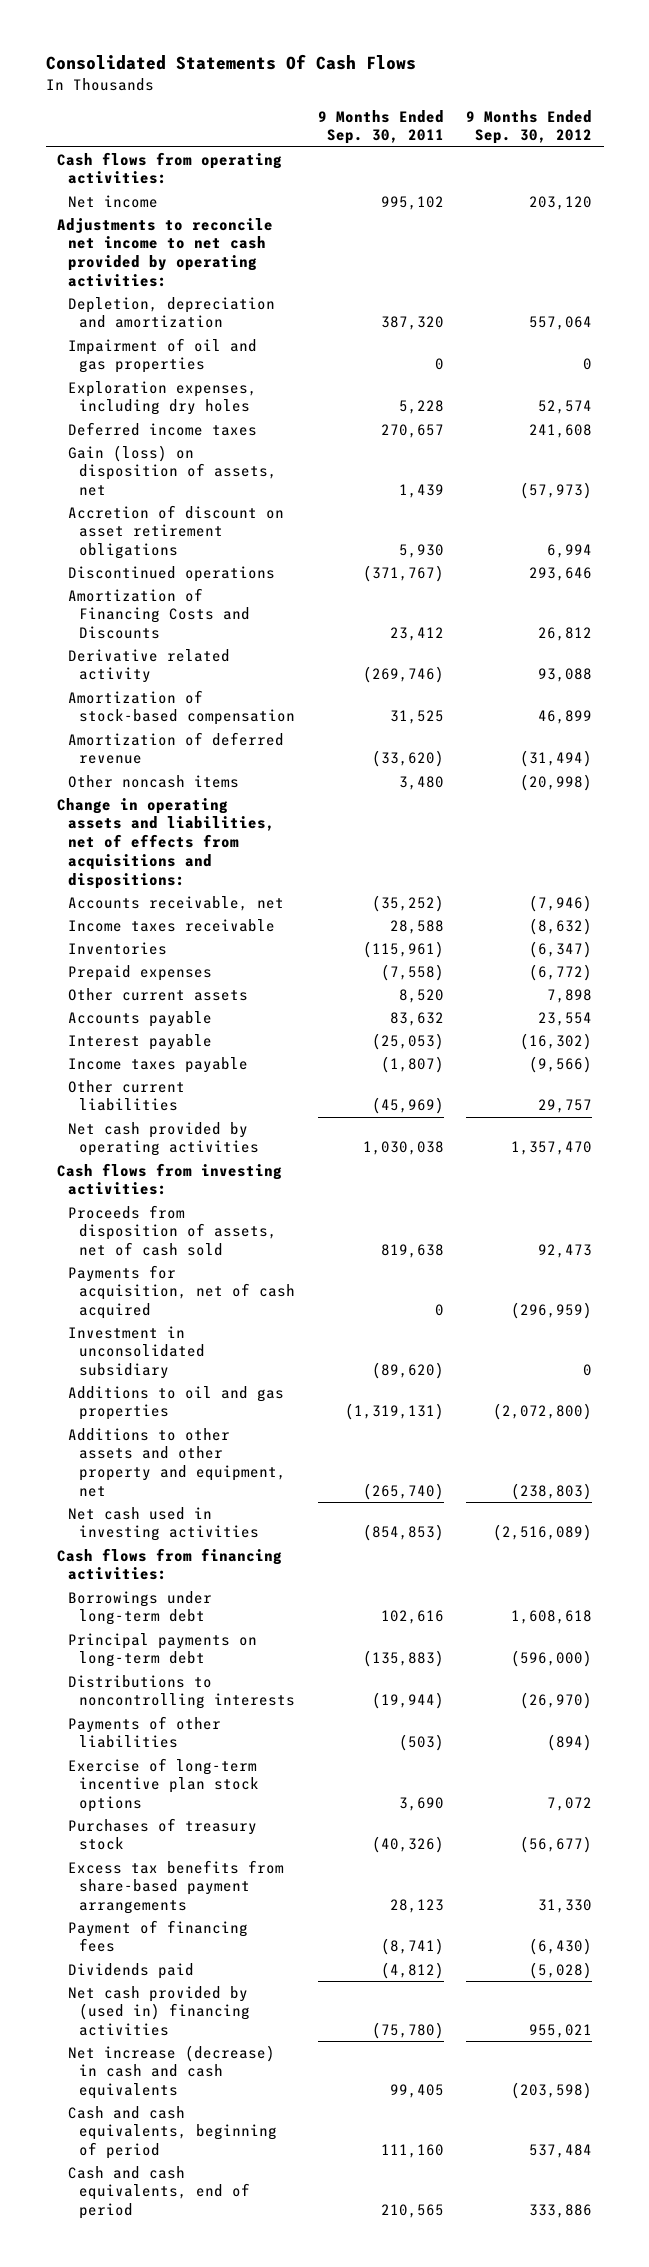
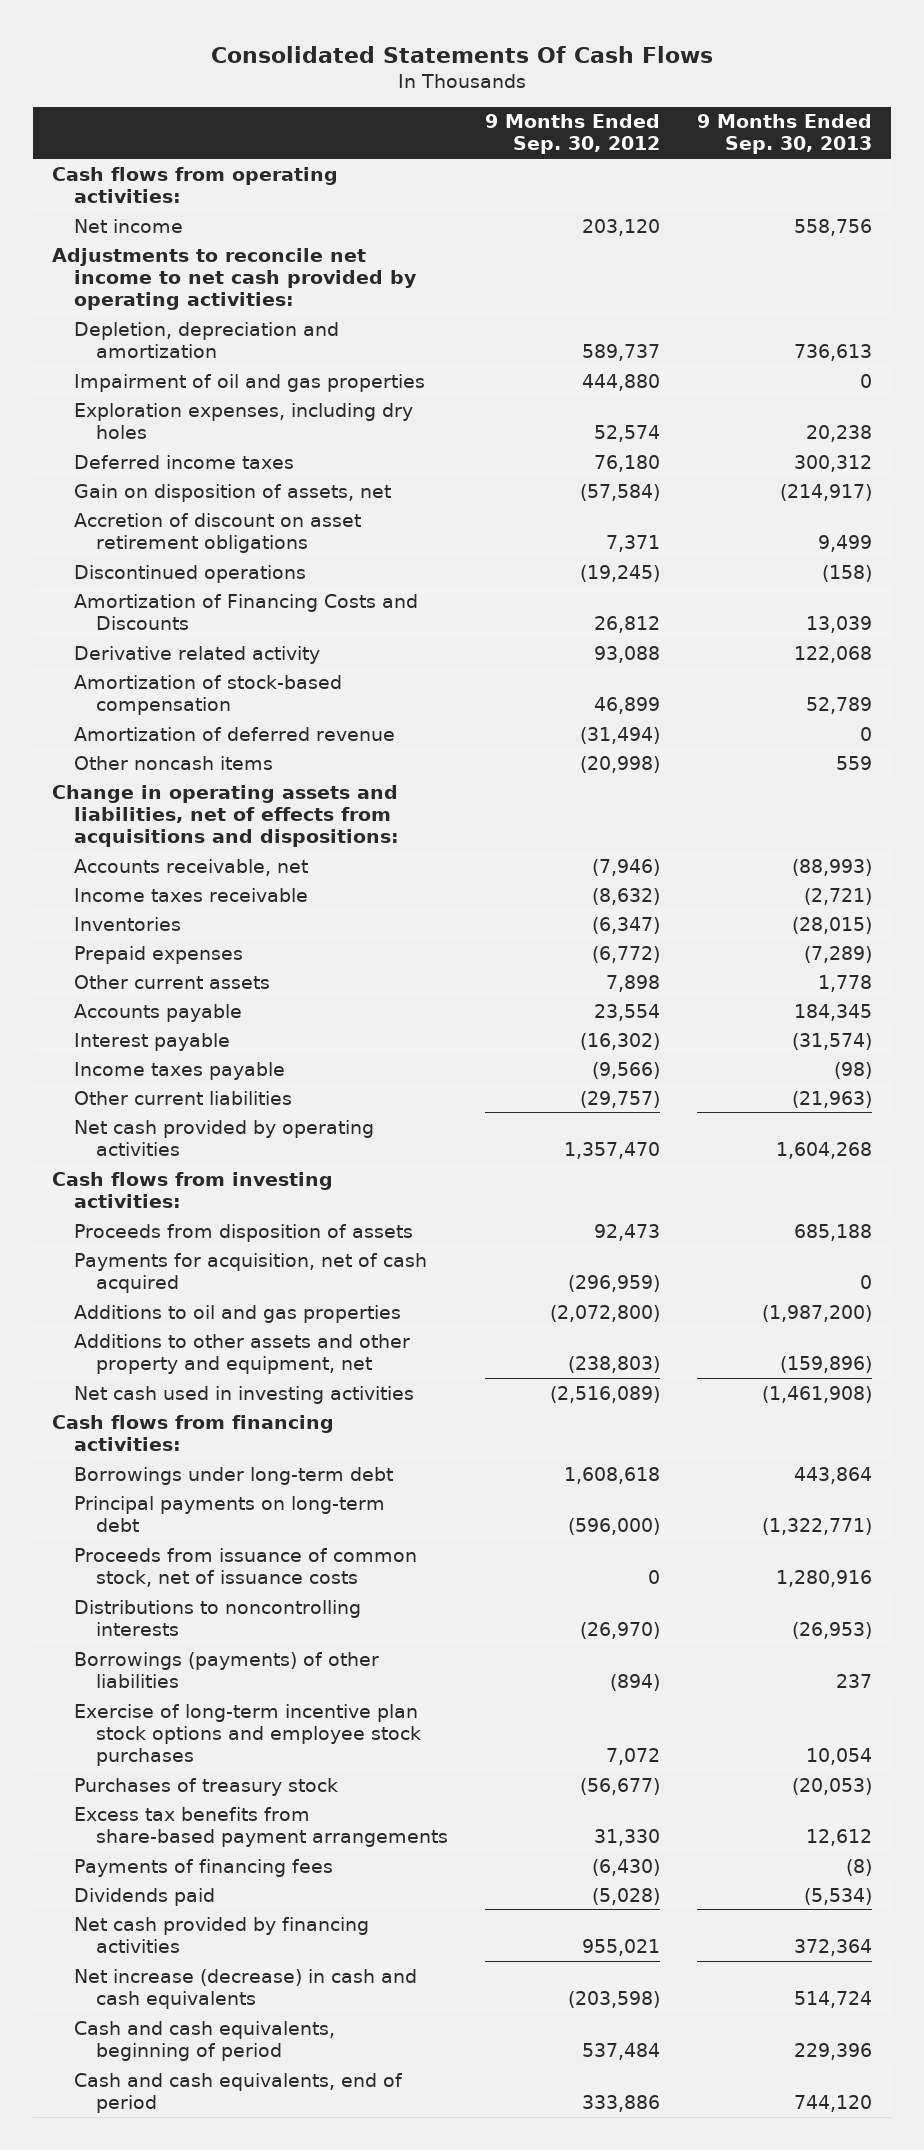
- | 9 Months Ended Sep. 30, 2011 | 9 Months Ended Sep. 30, 2012
+ | 9 Months Ended Sep. 30, 2012 | 9 Months Ended Sep. 30, 2013
- Depletion, depreciation and amortization | 387,320 | 557,064
- Impairment of oil and gas properties | 0 | 0
+ Depletion, depreciation and amortization | 589,737 | 736,613
+ Impairment of oil and gas properties | 444,880 | 0
- Deferred income taxes | 270,657 | 241,608
- Gain (loss) on disposition of assets, net | 1,439 | (57,973)
- Accretion of discount on asset retirement obligations | 5,930 | 6,994
- Discontinued operations | (371,767) | 293,646
+ Deferred income taxes | 76,180 | 300,312
+ Gain on disposition of assets, net | (57,584) | (214,917)
+ Accretion of discount on asset retirement obligations | 7,371 | 9,499
+ Discontinued operations | (19,245) | (158)
- Other current liabilities | (45,969) | 29,757
+ Other current liabilities | (29,757) | (21,963)
- Proceeds from disposition of assets, net of cash sold | 819,638 | 92,473
+ Proceeds from disposition of assets | 92,473 | 685,188
- Investment in unconsolidated subsidiary | (89,620) | 0
+ Proceeds from issuance of common stock, net of issuance costs | 0 | 1,280,916
- Payments of other liabilities | (503) | (894)
- Exercise of long-term incentive plan stock options | 3,690 | 7,072
+ Borrowings (payments) of other liabilities | (894) | 237
+ Exercise of long-term incentive plan stock options and employee stock purchases | 7,072 | 10,054
- Payment of financing fees | (8,741) | (6,430)
+ Payments of financing fees | (6,430) | (8)
- Net cash provided by (used in) financing activities | (75,780) | 955,021
+ Net cash provided by financing activities | 955,021 | 372,364

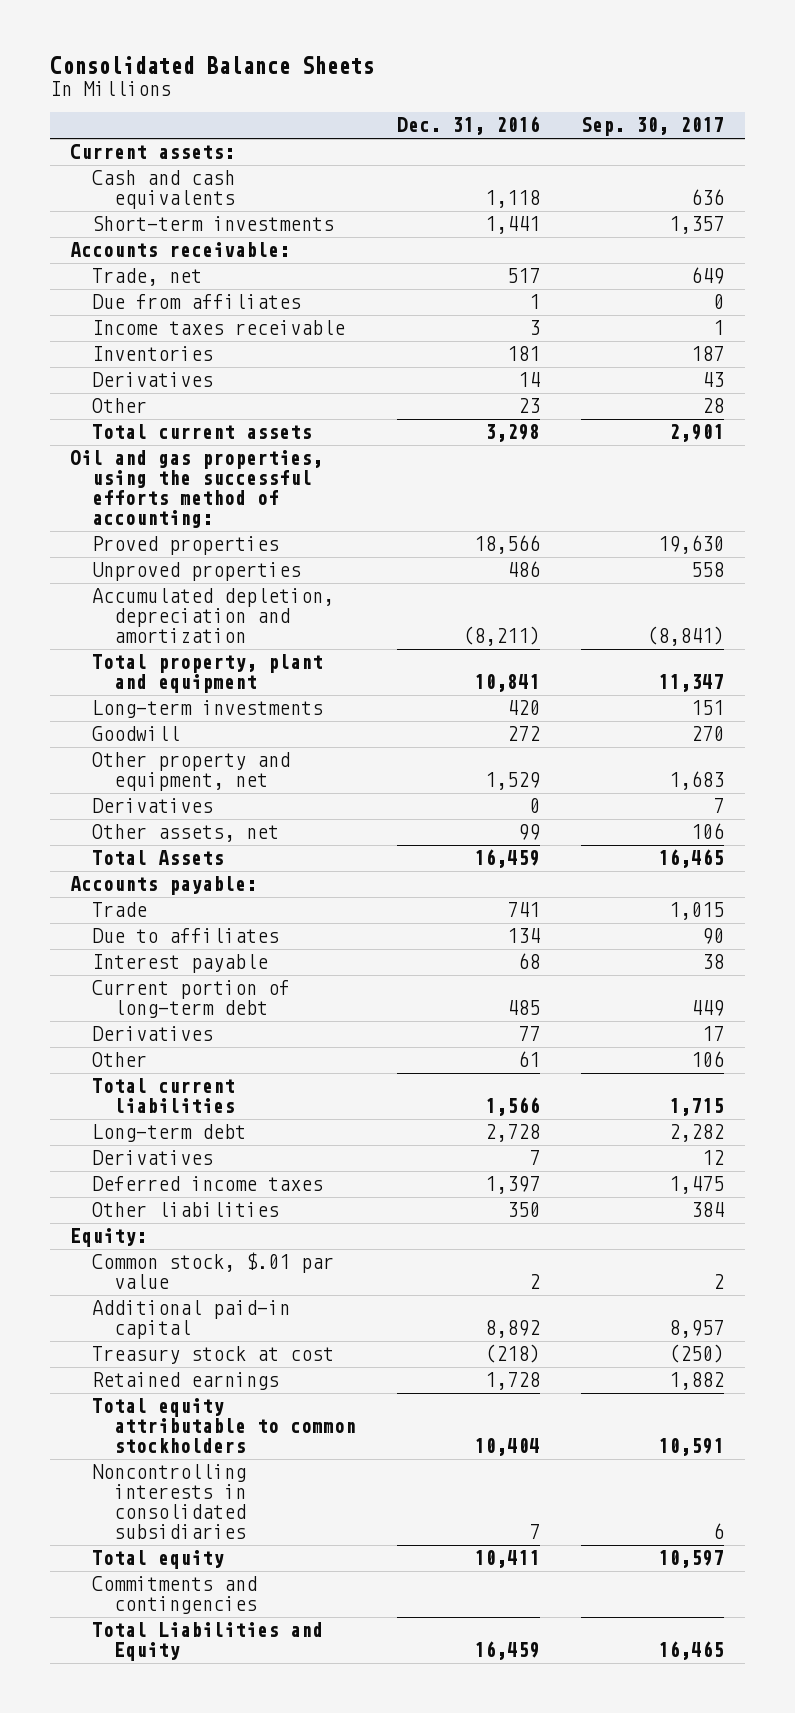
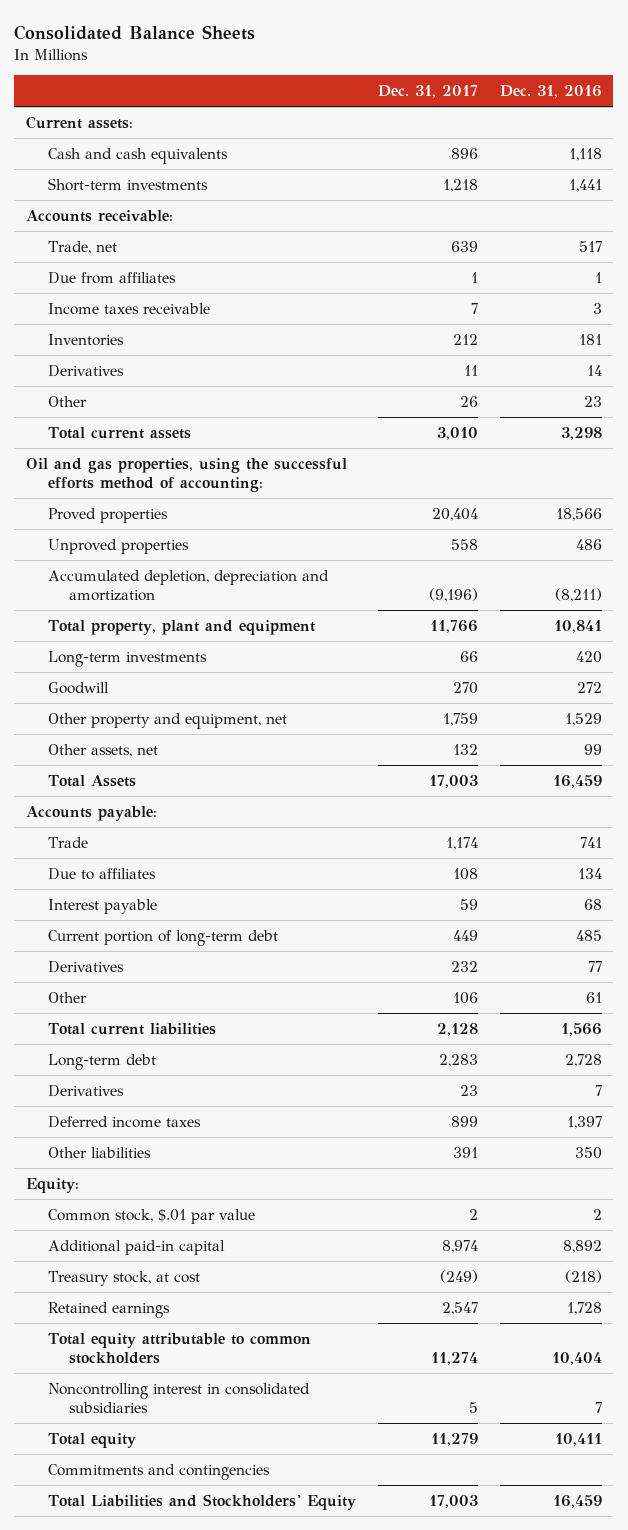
- | Dec. 31, 2016 | Sep. 30, 2017
+ | Dec. 31, 2017 | Dec. 31, 2016
- Derivatives | 0 | 7
- Treasury stock at cost | (218) | (250)
+ Treasury stock, at cost | (249) | (218)
- Noncontrolling interests in consolidated subsidiaries | 7 | 6
+ Noncontrolling interest in consolidated subsidiaries | 5 | 7
- Total Liabilities and Equity | 16,459 | 16,465
+ Total Liabilities and Stockholders' Equity | 17,003 | 16,459

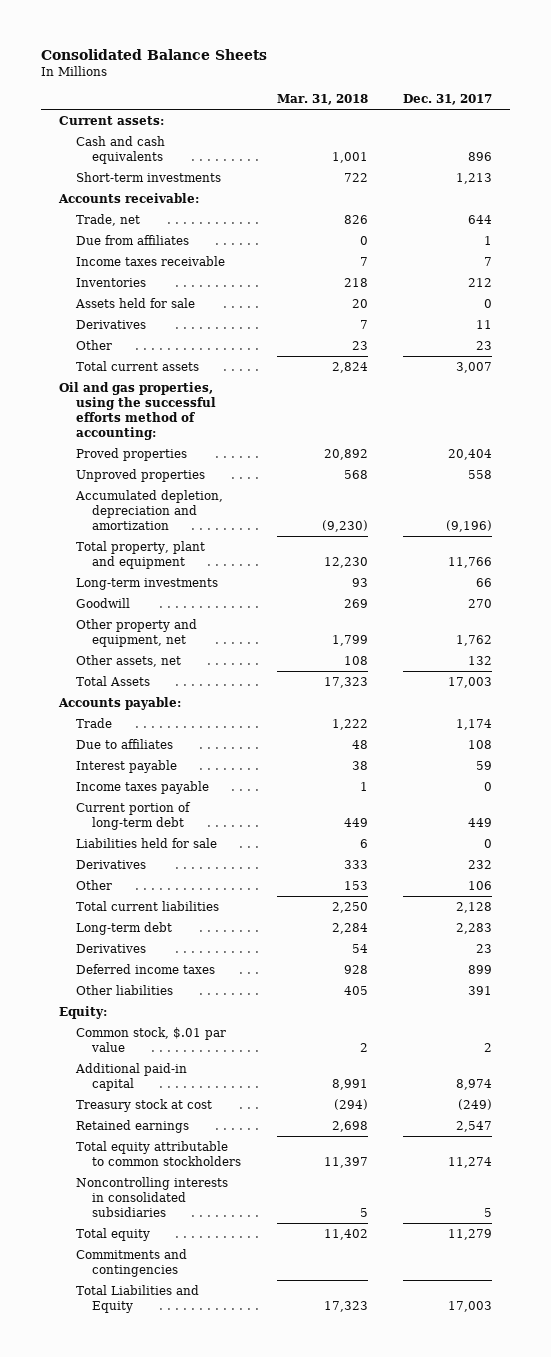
- | Dec. 31, 2017 | Dec. 31, 2016
+ | Mar. 31, 2018 | Dec. 31, 2017
- Short-term investments | 1,218 | 1,441
+ Short-term investments | 722 | 1,213
- Trade, net | 639 | 517
+ Trade, net | 826 | 644
+ Assets held for sale | 20 | 0
- Other | 26 | 23
- Total current assets | 3,010 | 3,298
+ Other | 23 | 23
+ Total current assets | 2,824 | 3,007
- Other property and equipment, net | 1,759 | 1,529
+ Other property and equipment, net | 1,799 | 1,762
+ Income taxes payable | 1 | 0
+ Liabilities held for sale | 6 | 0
- Treasury stock, at cost | (249) | (218)
+ Treasury stock at cost | (294) | (249)
- Noncontrolling interest in consolidated subsidiaries | 5 | 7
+ Noncontrolling interests in consolidated subsidiaries | 5 | 5
- Total Liabilities and Stockholders' Equity | 17,003 | 16,459
+ Total Liabilities and Equity | 17,323 | 17,003

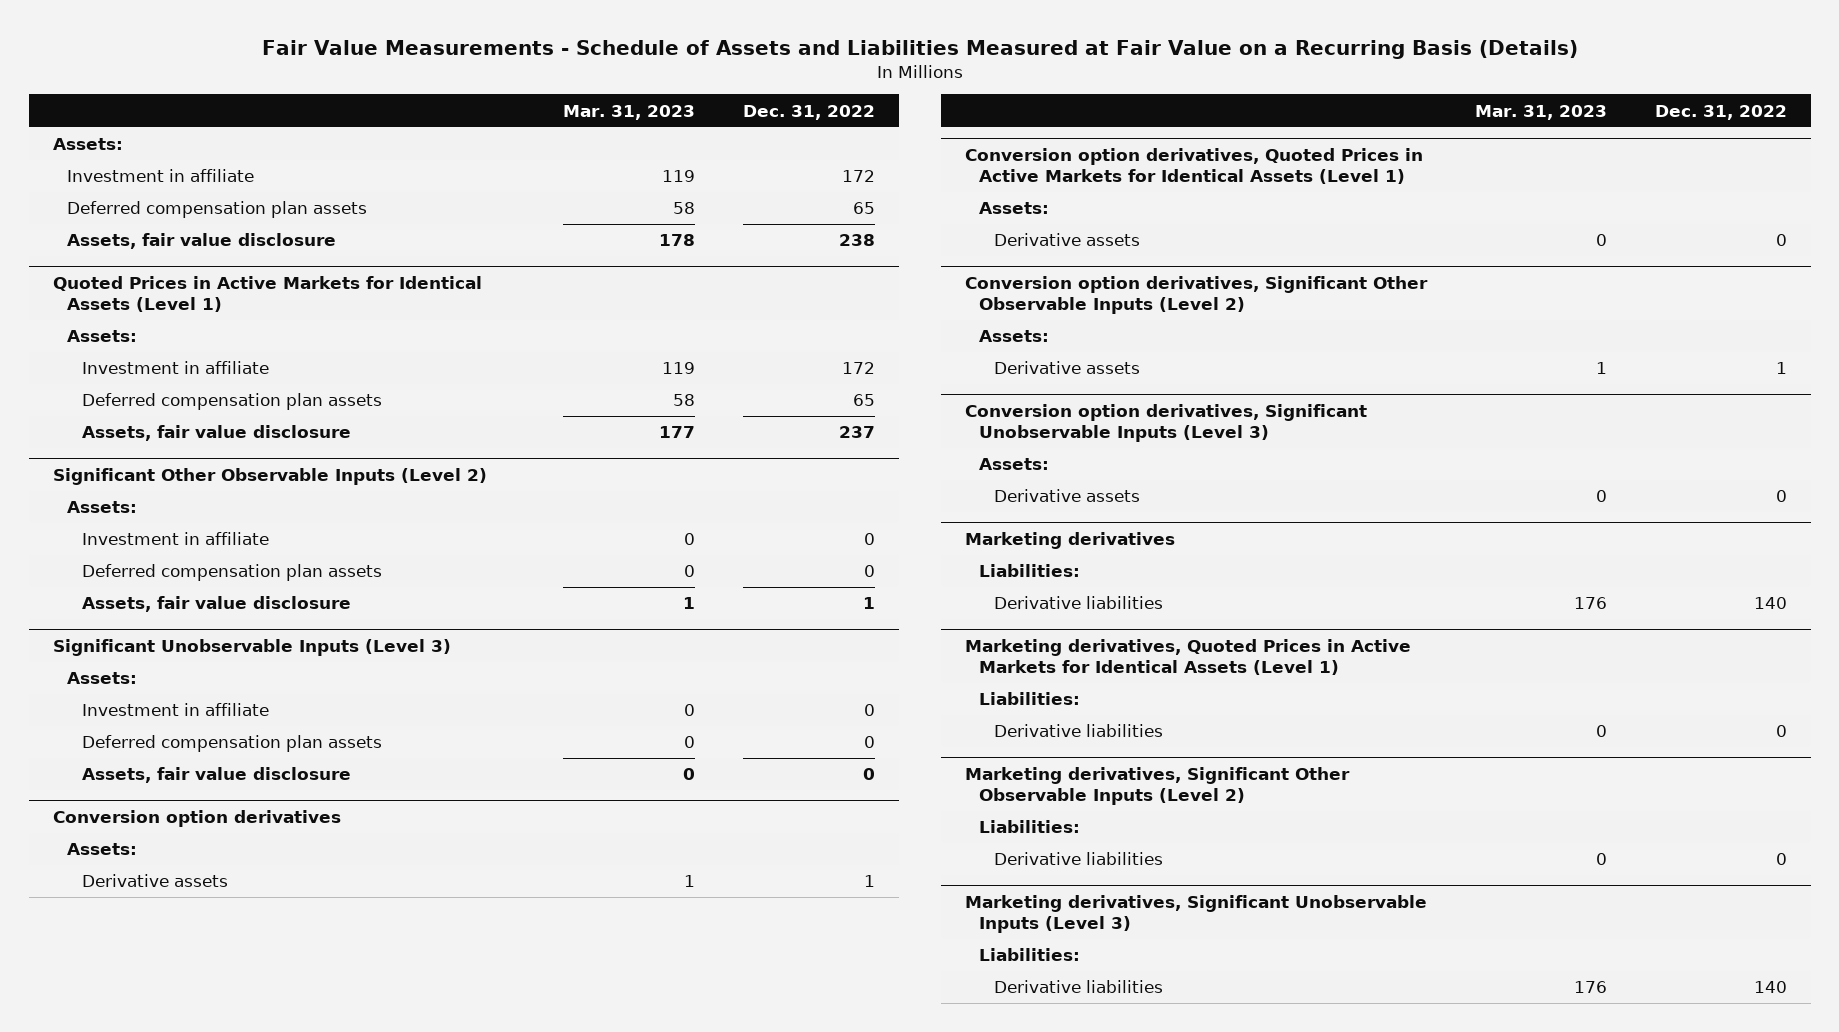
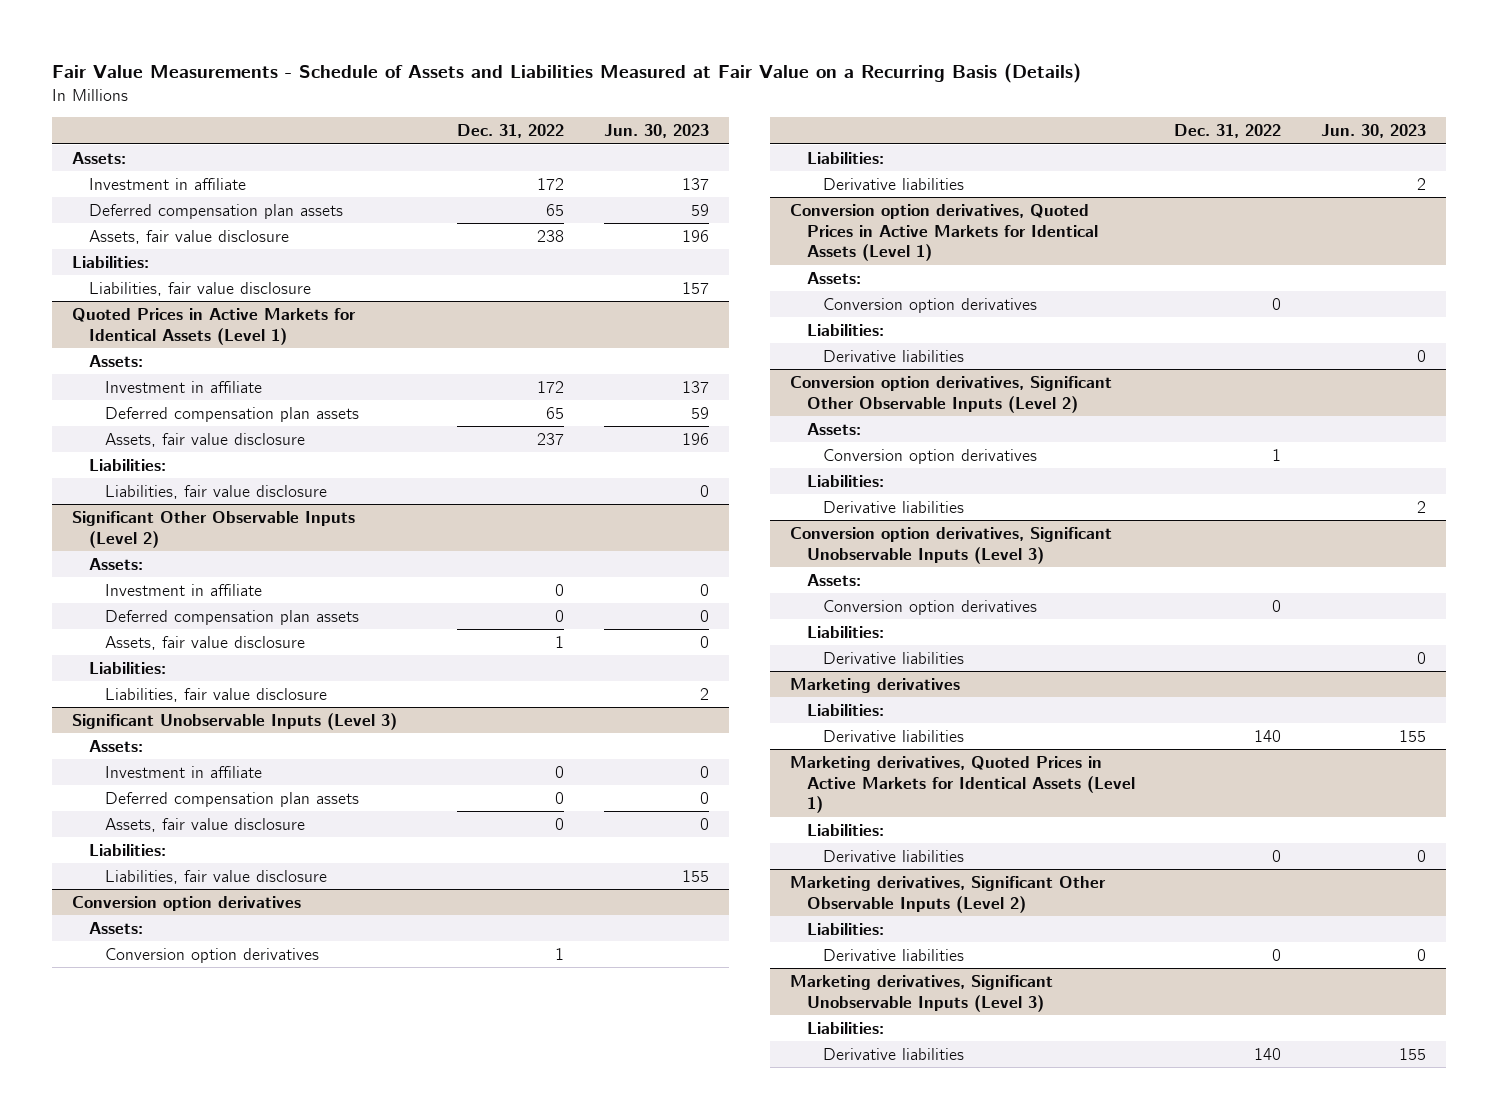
- | Mar. 31, 2023 | Dec. 31, 2022
+ | Dec. 31, 2022 | Jun. 30, 2023
+ Liabilities:
+ Liabilities, fair value disclosure | | 157
@ Quoted Prices in Active Markets for Identical Assets (Level 1)
+ Liabilities:
+ Liabilities, fair value disclosure | | 0
@ Significant Other Observable Inputs (Level 2)
+ Liabilities:
+ Liabilities, fair value disclosure | | 2
@ Significant Unobservable Inputs (Level 3)
+ Liabilities:
+ Liabilities, fair value disclosure | | 155
@ Conversion option derivatives
- Derivative assets | 1 | 1
+ Conversion option derivatives | 1 |
+ Liabilities:
+ Derivative liabilities | | 2
@ Conversion option derivatives, Quoted Prices in Active Markets for Identical Assets (Level 1)
- Derivative assets | 0 | 0
+ Conversion option derivatives | 0 |
+ Liabilities:
+ Derivative liabilities | | 0
@ Conversion option derivatives, Significant Other Observable Inputs (Level 2)
- Derivative assets | 1 | 1
+ Conversion option derivatives | 1 |
+ Liabilities:
+ Derivative liabilities | | 2
@ Conversion option derivatives, Significant Unobservable Inputs (Level 3)
- Derivative assets | 0 | 0
+ Conversion option derivatives | 0 |
+ Liabilities:
+ Derivative liabilities | | 0

